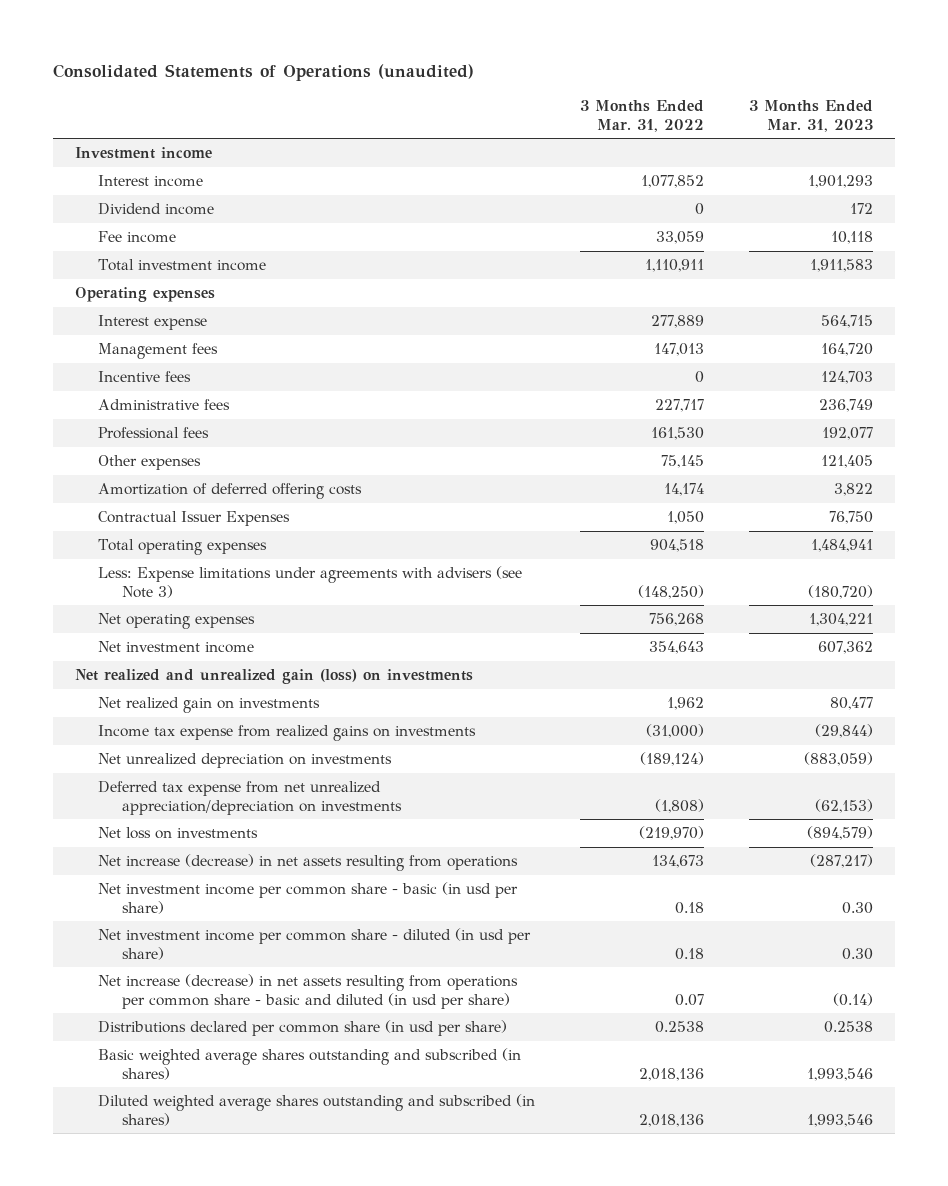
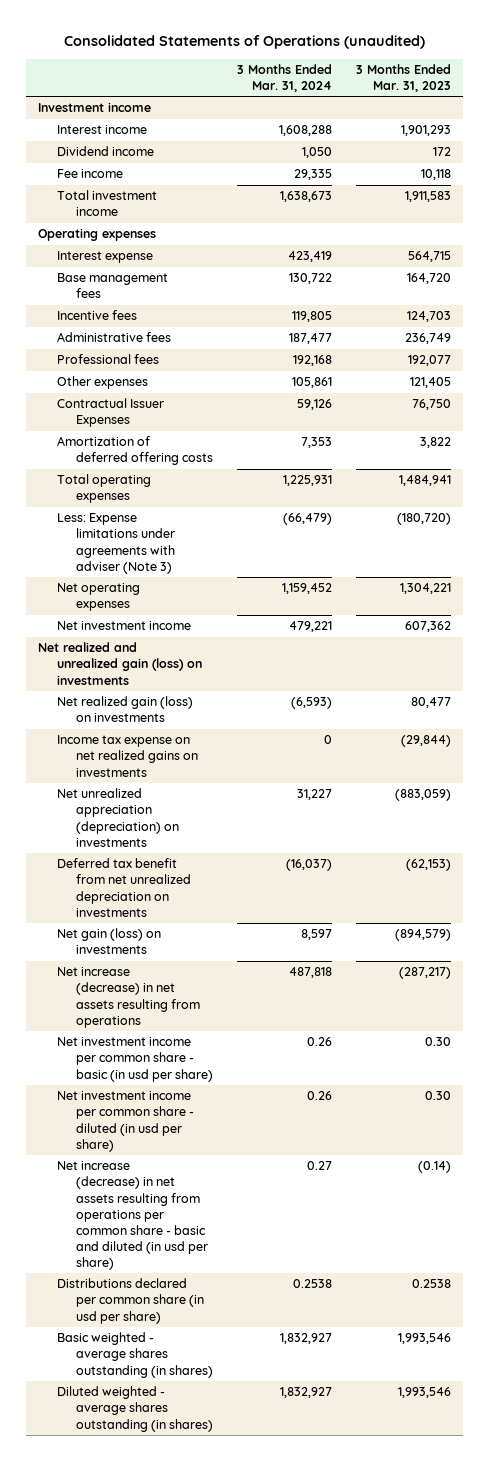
- | 3 Months Ended Mar. 31, 2022 | 3 Months Ended Mar. 31, 2023
+ | 3 Months Ended Mar. 31, 2024 | 3 Months Ended Mar. 31, 2023
- Management fees | 147,013 | 164,720
+ Base management fees | 130,722 | 164,720
moved down: Amortization of deferred offering costs | 7,353 | 3,822
- Less: Expense limitations under agreements with advisers (see Note 3) | (148,250) | (180,720)
+ Less: Expense limitations under agreements with adviser (Note 3) | (66,479) | (180,720)
- Net realized gain on investments | 1,962 | 80,477
- Income tax expense from realized gains on investments | (31,000) | (29,844)
- Net unrealized depreciation on investments | (189,124) | (883,059)
- Deferred tax expense from net unrealized appreciation/depreciation on investments | (1,808) | (62,153)
- Net loss on investments | (219,970) | (894,579)
+ Net realized gain (loss) on investments | (6,593) | 80,477
+ Income tax expense on net realized gains on investments | 0 | (29,844)
+ Net unrealized appreciation (depreciation) on investments | 31,227 | (883,059)
+ Deferred tax benefit from net unrealized depreciation on investments | (16,037) | (62,153)
+ Net gain (loss) on investments | 8,597 | (894,579)
- Basic weighted average shares outstanding and subscribed (in shares) | 2,018,136 | 1,993,546
- Diluted weighted average shares outstanding and subscribed (in shares) | 2,018,136 | 1,993,546
+ Basic weighted - average shares outstanding (in shares) | 1,832,927 | 1,993,546
+ Diluted weighted - average shares outstanding (in shares) | 1,832,927 | 1,993,546

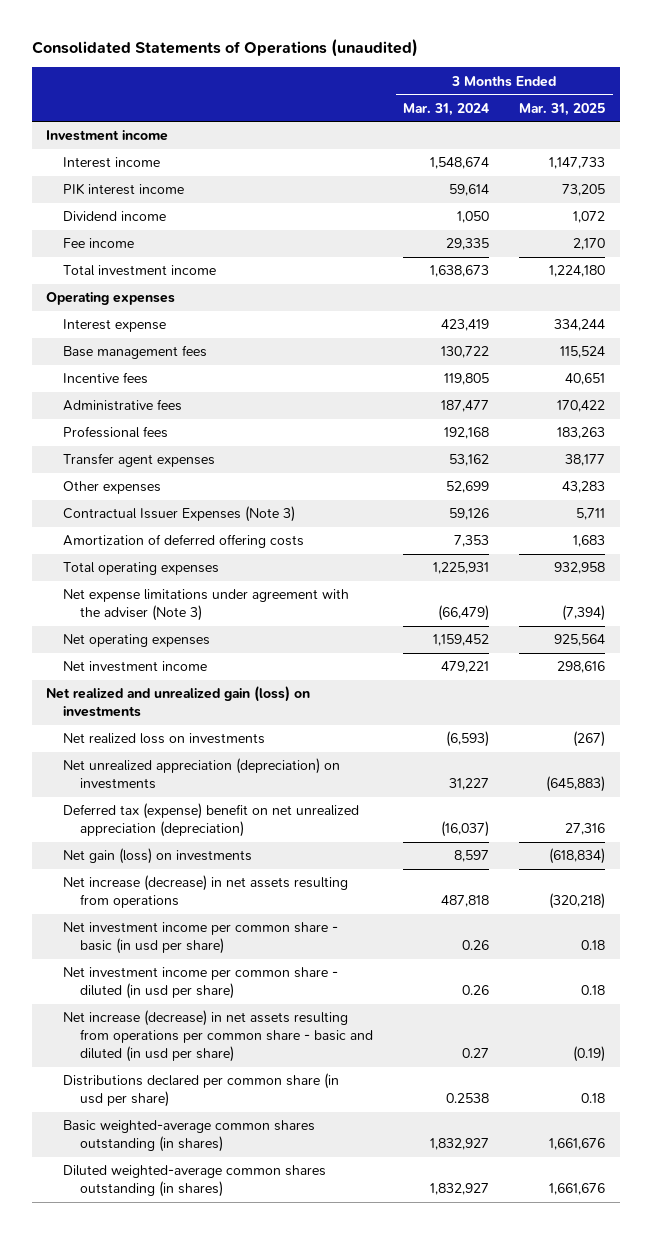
- | 3 Months Ended Mar. 31, 2024 | 3 Months Ended Mar. 31, 2023
+ | 3 Months Ended Mar. 31, 2024 | 3 Months Ended Mar. 31, 2025
- Interest income | 1,608,288 | 1,901,293
+ Interest income | 1,548,674 | 1,147,733
+ PIK interest income | 59,614 | 73,205
- Other expenses | 105,861 | 121,405
- Contractual Issuer Expenses | 59,126 | 76,750
+ Transfer agent expenses | 53,162 | 38,177
+ Other expenses | 52,699 | 43,283
+ Contractual Issuer Expenses (Note 3) | 59,126 | 5,711
- Less: Expense limitations under agreements with adviser (Note 3) | (66,479) | (180,720)
+ Net expense limitations under agreement with the adviser (Note 3) | (66,479) | (7,394)
- Net realized gain (loss) on investments | (6,593) | 80,477
- Income tax expense on net realized gains on investments | 0 | (29,844)
+ Net realized loss on investments | (6,593) | (267)
- Deferred tax benefit from net unrealized depreciation on investments | (16,037) | (62,153)
+ Deferred tax (expense) benefit on net unrealized appreciation (depreciation) | (16,037) | 27,316
- Basic weighted - average shares outstanding (in shares) | 1,832,927 | 1,993,546
- Diluted weighted - average shares outstanding (in shares) | 1,832,927 | 1,993,546
+ Basic weighted-average common shares outstanding (in shares) | 1,832,927 | 1,661,676
+ Diluted weighted-average common shares outstanding (in shares) | 1,832,927 | 1,661,676

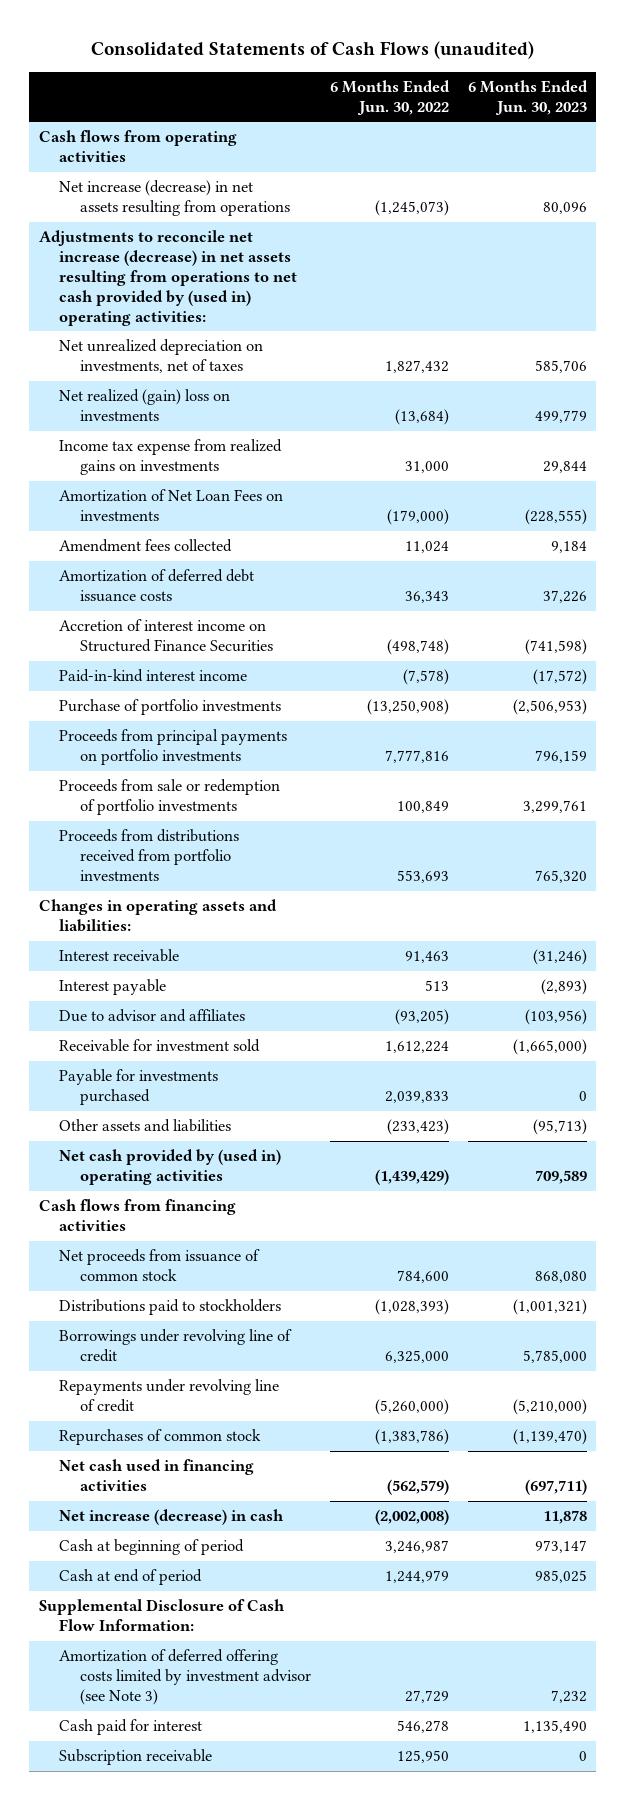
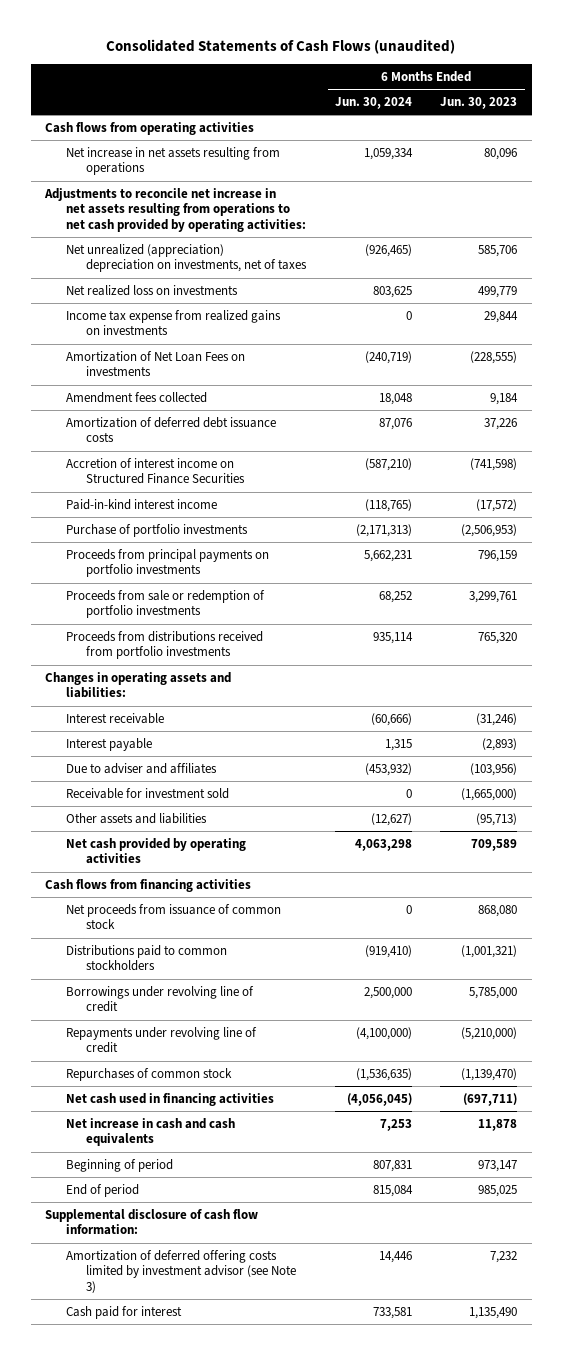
- | 6 Months Ended Jun. 30, 2022 | 6 Months Ended Jun. 30, 2023
+ | 6 Months Ended Jun. 30, 2024 | 6 Months Ended Jun. 30, 2023
- Net increase (decrease) in net assets resulting from operations | (1,245,073) | 80,096
- Adjustments to reconcile net increase (decrease) in net assets resulting from operations to net cash provided by (used in) operating activities:
- Net unrealized depreciation on investments, net of taxes | 1,827,432 | 585,706
- Net realized (gain) loss on investments | (13,684) | 499,779
+ Net increase in net assets resulting from operations | 1,059,334 | 80,096
+ Adjustments to reconcile net increase in net assets resulting from operations to net cash provided by operating activities:
+ Net unrealized (appreciation) depreciation on investments, net of taxes | (926,465) | 585,706
+ Net realized loss on investments | 803,625 | 499,779
- Due to advisor and affiliates | (93,205) | (103,956)
+ Due to adviser and affiliates | (453,932) | (103,956)
- Payable for investments purchased | 2,039,833 | 0
- Net cash provided by (used in) operating activities | (1,439,429) | 709,589
+ Net cash provided by operating activities | 4,063,298 | 709,589
- Distributions paid to stockholders | (1,028,393) | (1,001,321)
+ Distributions paid to common stockholders | (919,410) | (1,001,321)
- Net increase (decrease) in cash | (2,002,008) | 11,878
- Cash at beginning of period | 3,246,987 | 973,147
- Cash at end of period | 1,244,979 | 985,025
- Supplemental Disclosure of Cash Flow Information:
+ Net increase in cash and cash equivalents | 7,253 | 11,878
+ Beginning of period | 807,831 | 973,147
+ End of period | 815,084 | 985,025
+ Supplemental disclosure of cash flow information:
- Subscription receivable | 125,950 | 0

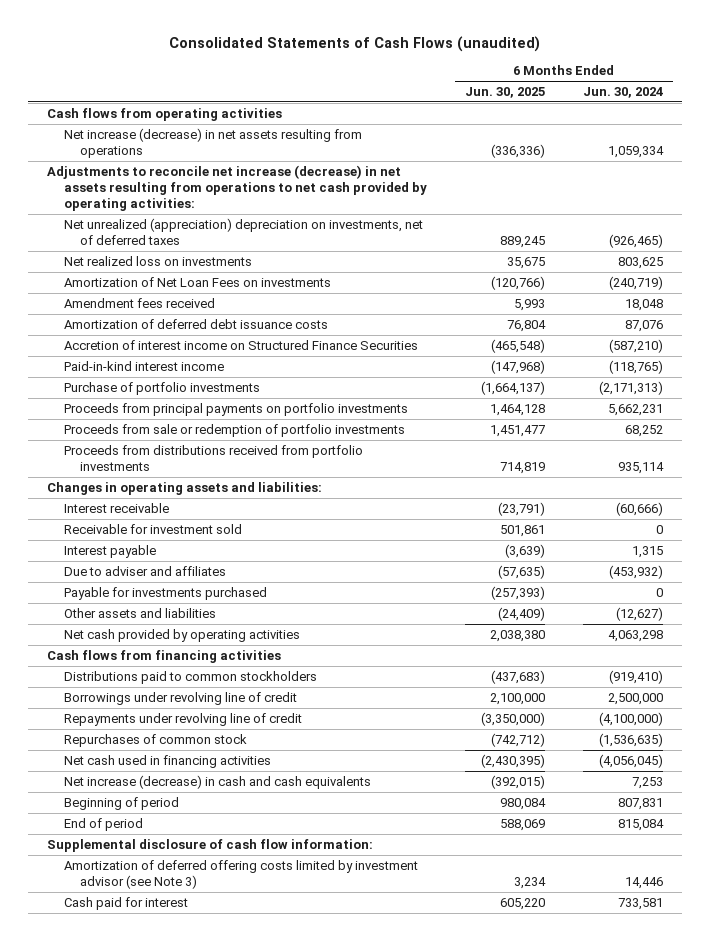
- | 6 Months Ended Jun. 30, 2024 | 6 Months Ended Jun. 30, 2023
+ | 6 Months Ended Jun. 30, 2025 | 6 Months Ended Jun. 30, 2024
- Net increase in net assets resulting from operations | 1,059,334 | 80,096
- Adjustments to reconcile net increase in net assets resulting from operations to net cash provided by operating activities:
- Net unrealized (appreciation) depreciation on investments, net of taxes | (926,465) | 585,706
+ Net increase (decrease) in net assets resulting from operations | (336,336) | 1,059,334
+ Adjustments to reconcile net increase (decrease) in net assets resulting from operations to net cash provided by operating activities:
+ Net unrealized (appreciation) depreciation on investments, net of deferred taxes | 889,245 | (926,465)
- Income tax expense from realized gains on investments | 0 | 29,844
- Amendment fees collected | 18,048 | 9,184
+ Amendment fees received | 5,993 | 18,048
moved up: Receivable for investment sold | 501,861 | 0
+ Payable for investments purchased | (257,393) | 0
- Net proceeds from issuance of common stock | 0 | 868,080
- Net increase in cash and cash equivalents | 7,253 | 11,878
+ Net increase (decrease) in cash and cash equivalents | (392,015) | 7,253

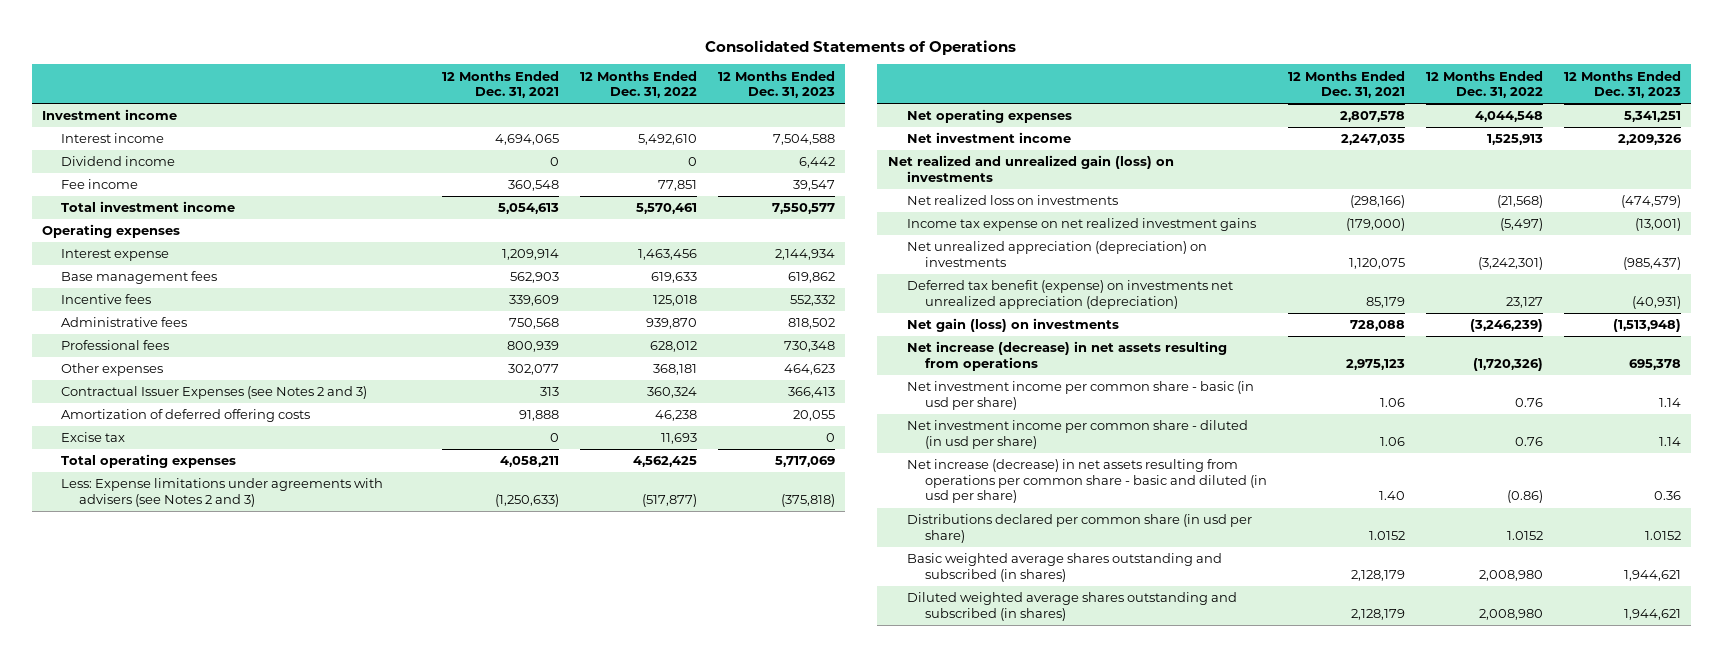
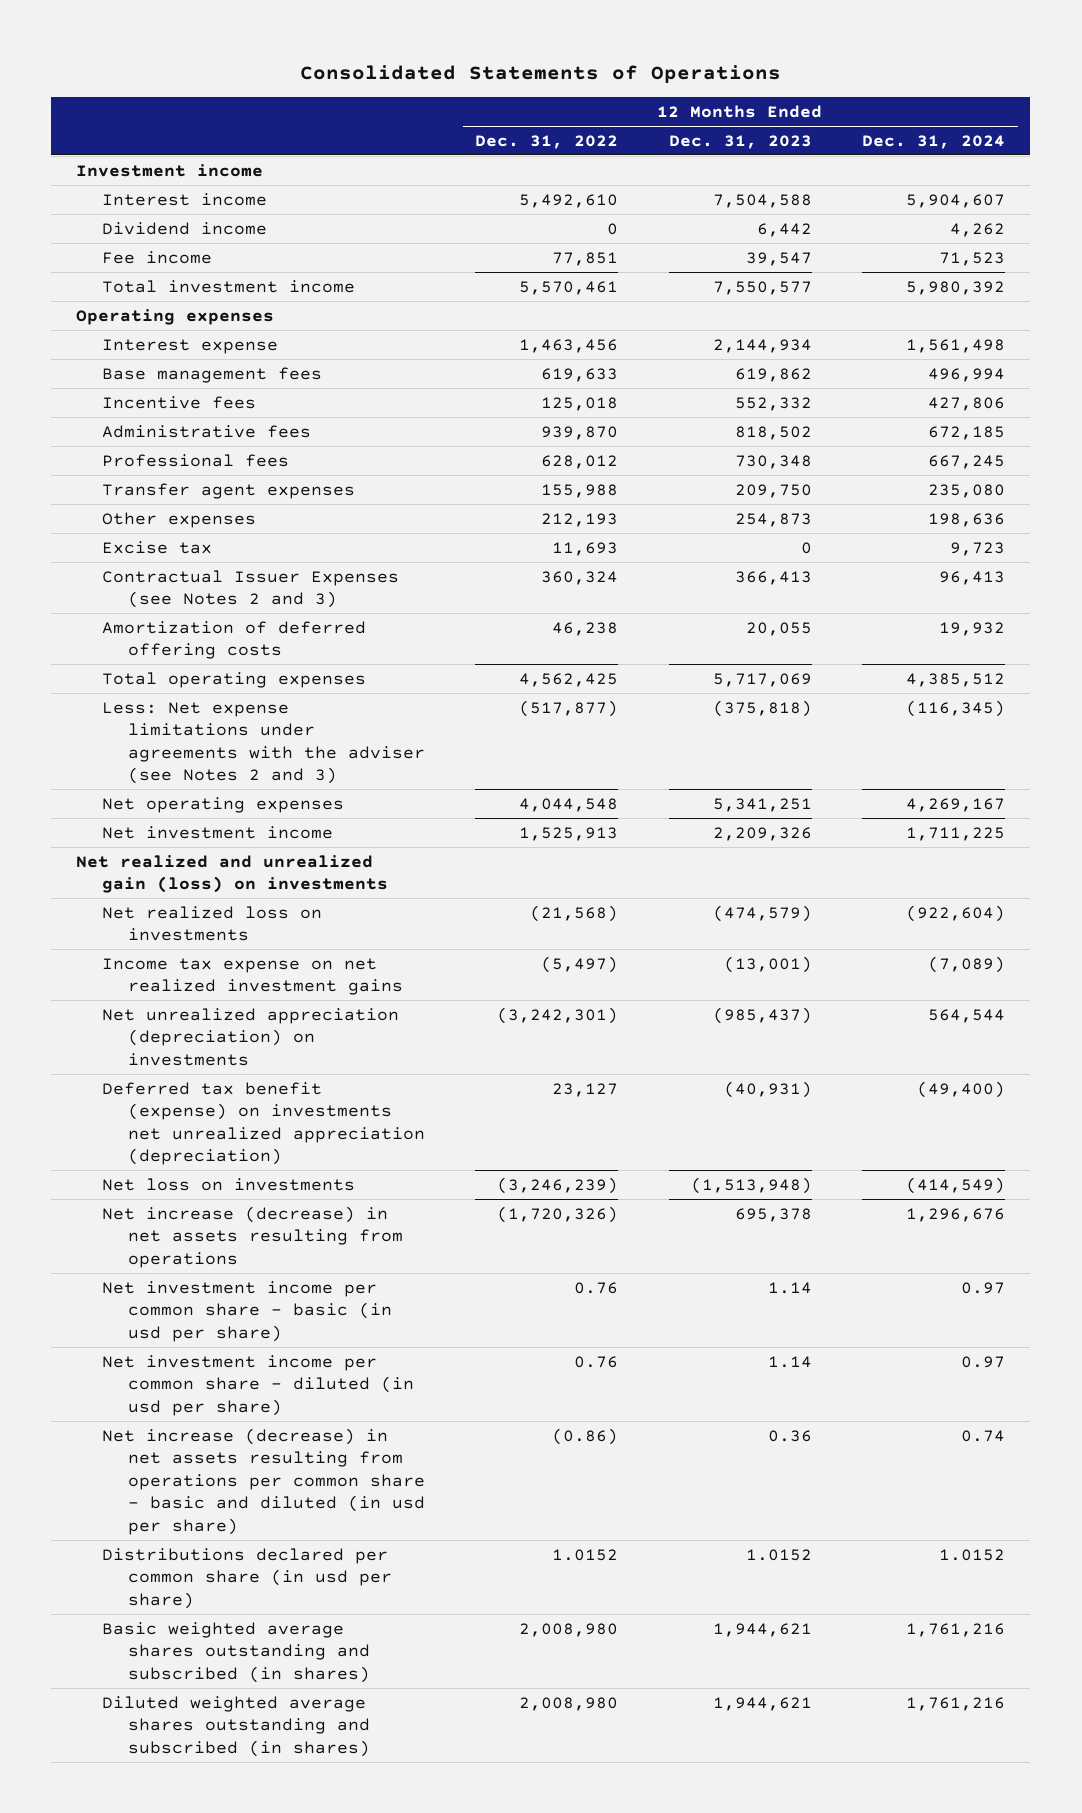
- | 12 Months Ended Dec. 31, 2021 | 12 Months Ended Dec. 31, 2022 | 12 Months Ended Dec. 31, 2023
+ | 12 Months Ended Dec. 31, 2022 | 12 Months Ended Dec. 31, 2023 | 12 Months Ended Dec. 31, 2024
- Other expenses | 302,077 | 368,181 | 464,623
+ Transfer agent expenses | 155,988 | 209,750 | 235,080
+ Other expenses | 212,193 | 254,873 | 198,636
moved up: Excise tax | 11,693 | 0 | 9,723
- Less: Expense limitations under agreements with advisers (see Notes 2 and 3) | (1,250,633) | (517,877) | (375,818)
+ Less: Net expense limitations under agreements with the adviser (see Notes 2 and 3) | (517,877) | (375,818) | (116,345)
- Net gain (loss) on investments | 728,088 | (3,246,239) | (1,513,948)
+ Net loss on investments | (3,246,239) | (1,513,948) | (414,549)

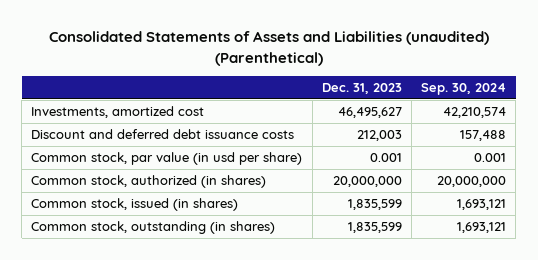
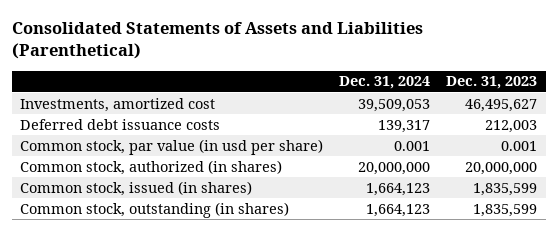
- Consolidated Statements of Assets and Liabilities (unaudited) (Parenthetical)
+ Consolidated Statements of Assets and Liabilities (Parenthetical)
- | Dec. 31, 2023 | Sep. 30, 2024
+ | Dec. 31, 2024 | Dec. 31, 2023
- Discount and deferred debt issuance costs | 212,003 | 157,488
+ Deferred debt issuance costs | 139,317 | 212,003

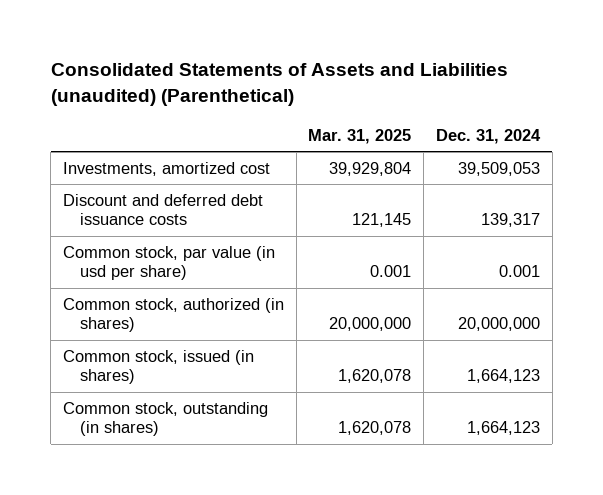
- Consolidated Statements of Assets and Liabilities (Parenthetical)
+ Consolidated Statements of Assets and Liabilities (unaudited) (Parenthetical)
- | Dec. 31, 2024 | Dec. 31, 2023
+ | Mar. 31, 2025 | Dec. 31, 2024
- Deferred debt issuance costs | 139,317 | 212,003
+ Discount and deferred debt issuance costs | 121,145 | 139,317

